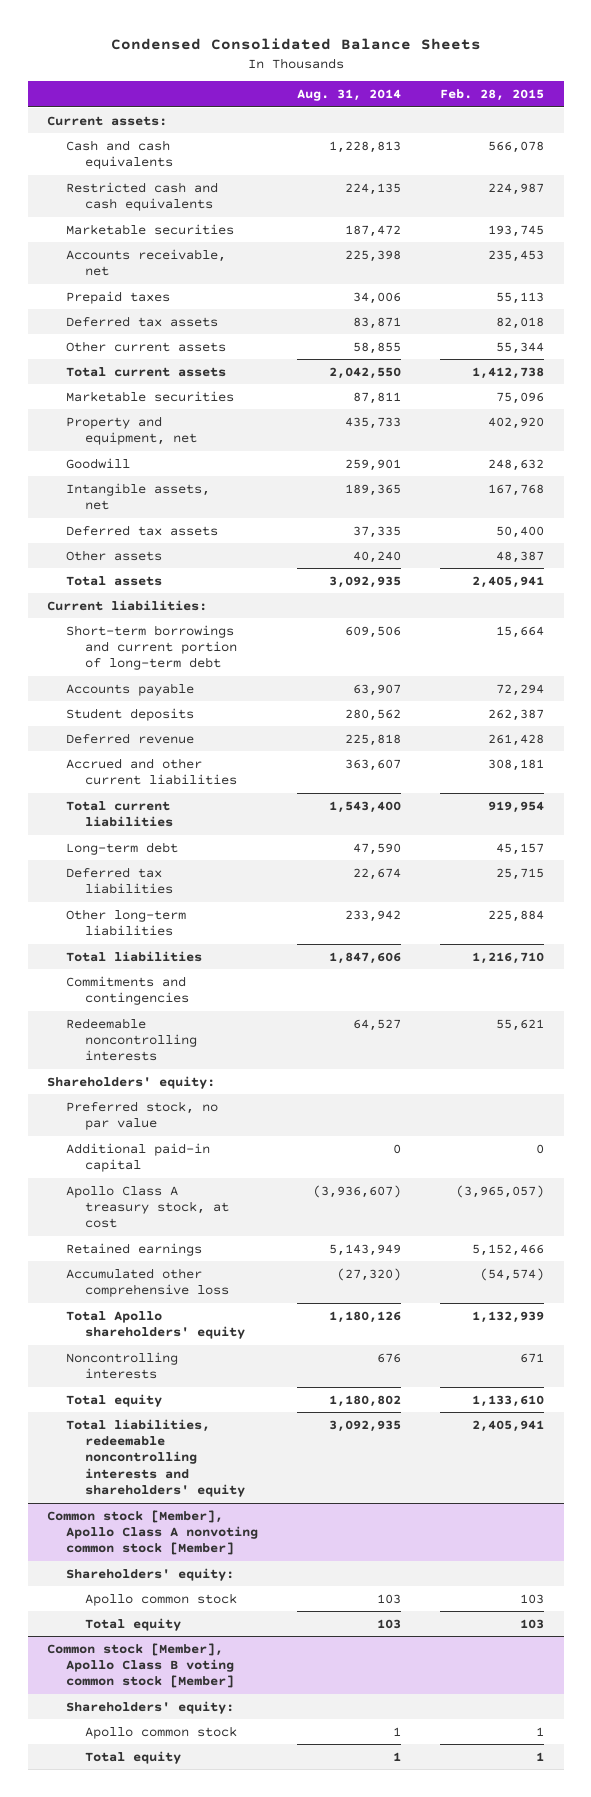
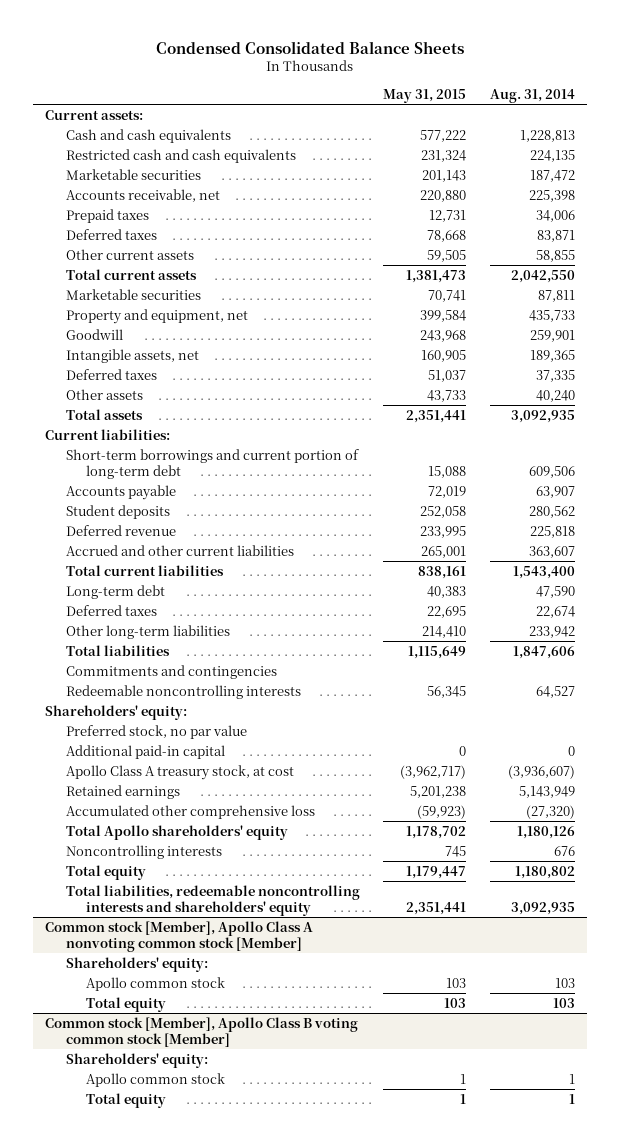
- | Aug. 31, 2014 | Feb. 28, 2015
+ | May 31, 2015 | Aug. 31, 2014
- Deferred tax assets | 83,871 | 82,018
+ Deferred taxes | 78,668 | 83,871
- Deferred tax assets | 37,335 | 50,400
+ Deferred taxes | 51,037 | 37,335
- Deferred tax liabilities | 22,674 | 25,715
+ Deferred taxes | 22,695 | 22,674

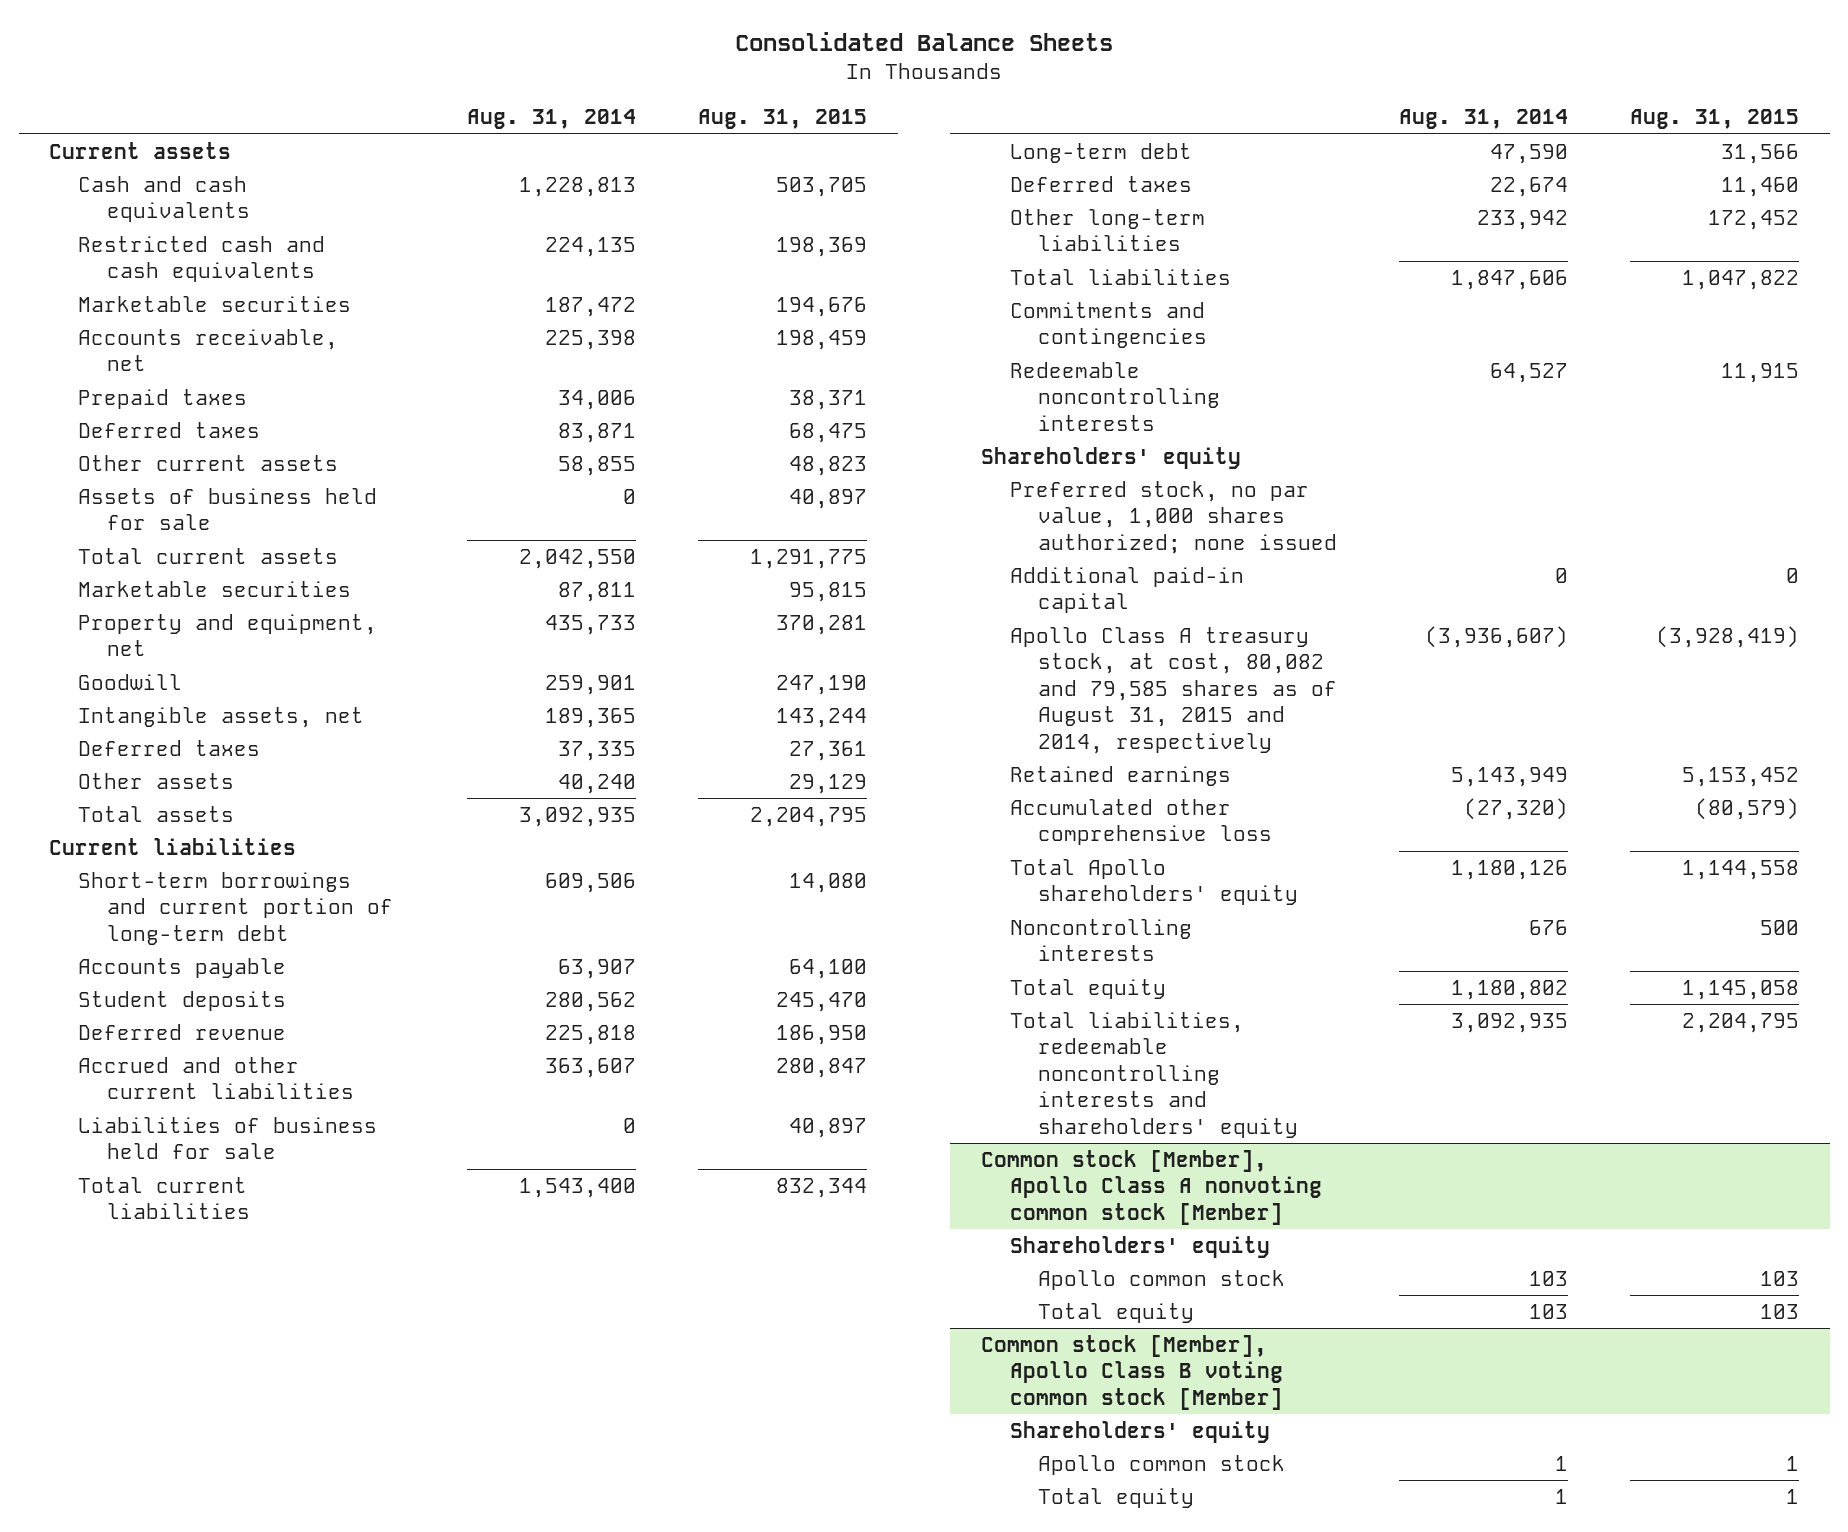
- Condensed Consolidated Balance Sheets
+ Consolidated Balance Sheets
- | May 31, 2015 | Aug. 31, 2014
+ | Aug. 31, 2014 | Aug. 31, 2015
- Current assets:
+ Current assets
+ Assets of business held for sale | 0 | 40,897
- Current liabilities:
+ Current liabilities
+ Liabilities of business held for sale | 0 | 40,897
- Shareholders' equity:
- Preferred stock, no par value
+ Shareholders' equity
+ Preferred stock, no par value, 1,000 shares authorized; none issued
- Apollo Class A treasury stock, at cost | (3,962,717) | (3,936,607)
+ Apollo Class A treasury stock, at cost, 80,082 and 79,585 shares as of August 31, 2015 and 2014, respectively | (3,936,607) | (3,928,419)
@ Common stock [Member], Apollo Class A nonvoting common stock [Member]
- Shareholders' equity:
+ Shareholders' equity
@ Common stock [Member], Apollo Class B voting common stock [Member]
- Shareholders' equity:
+ Shareholders' equity

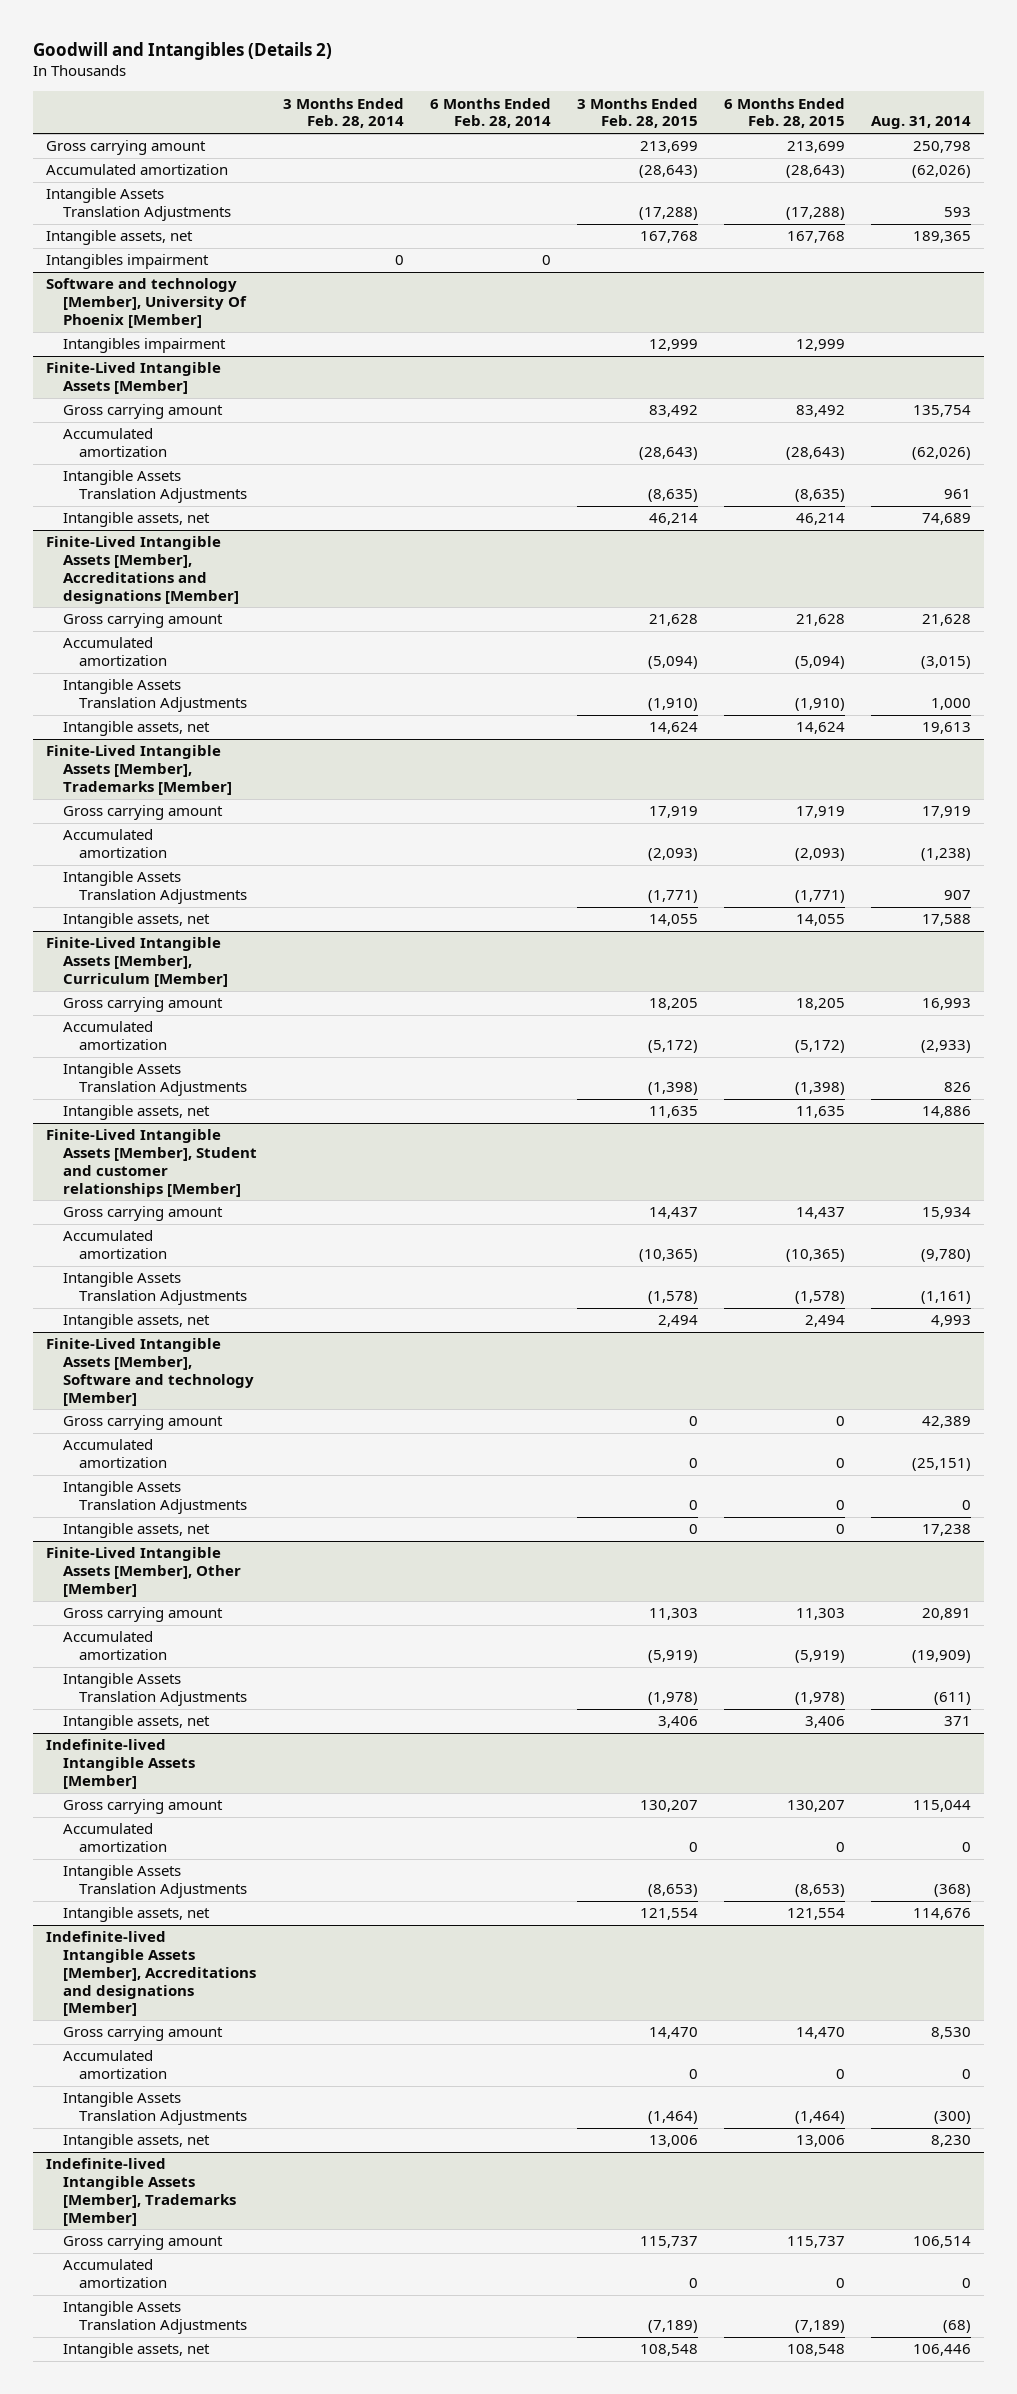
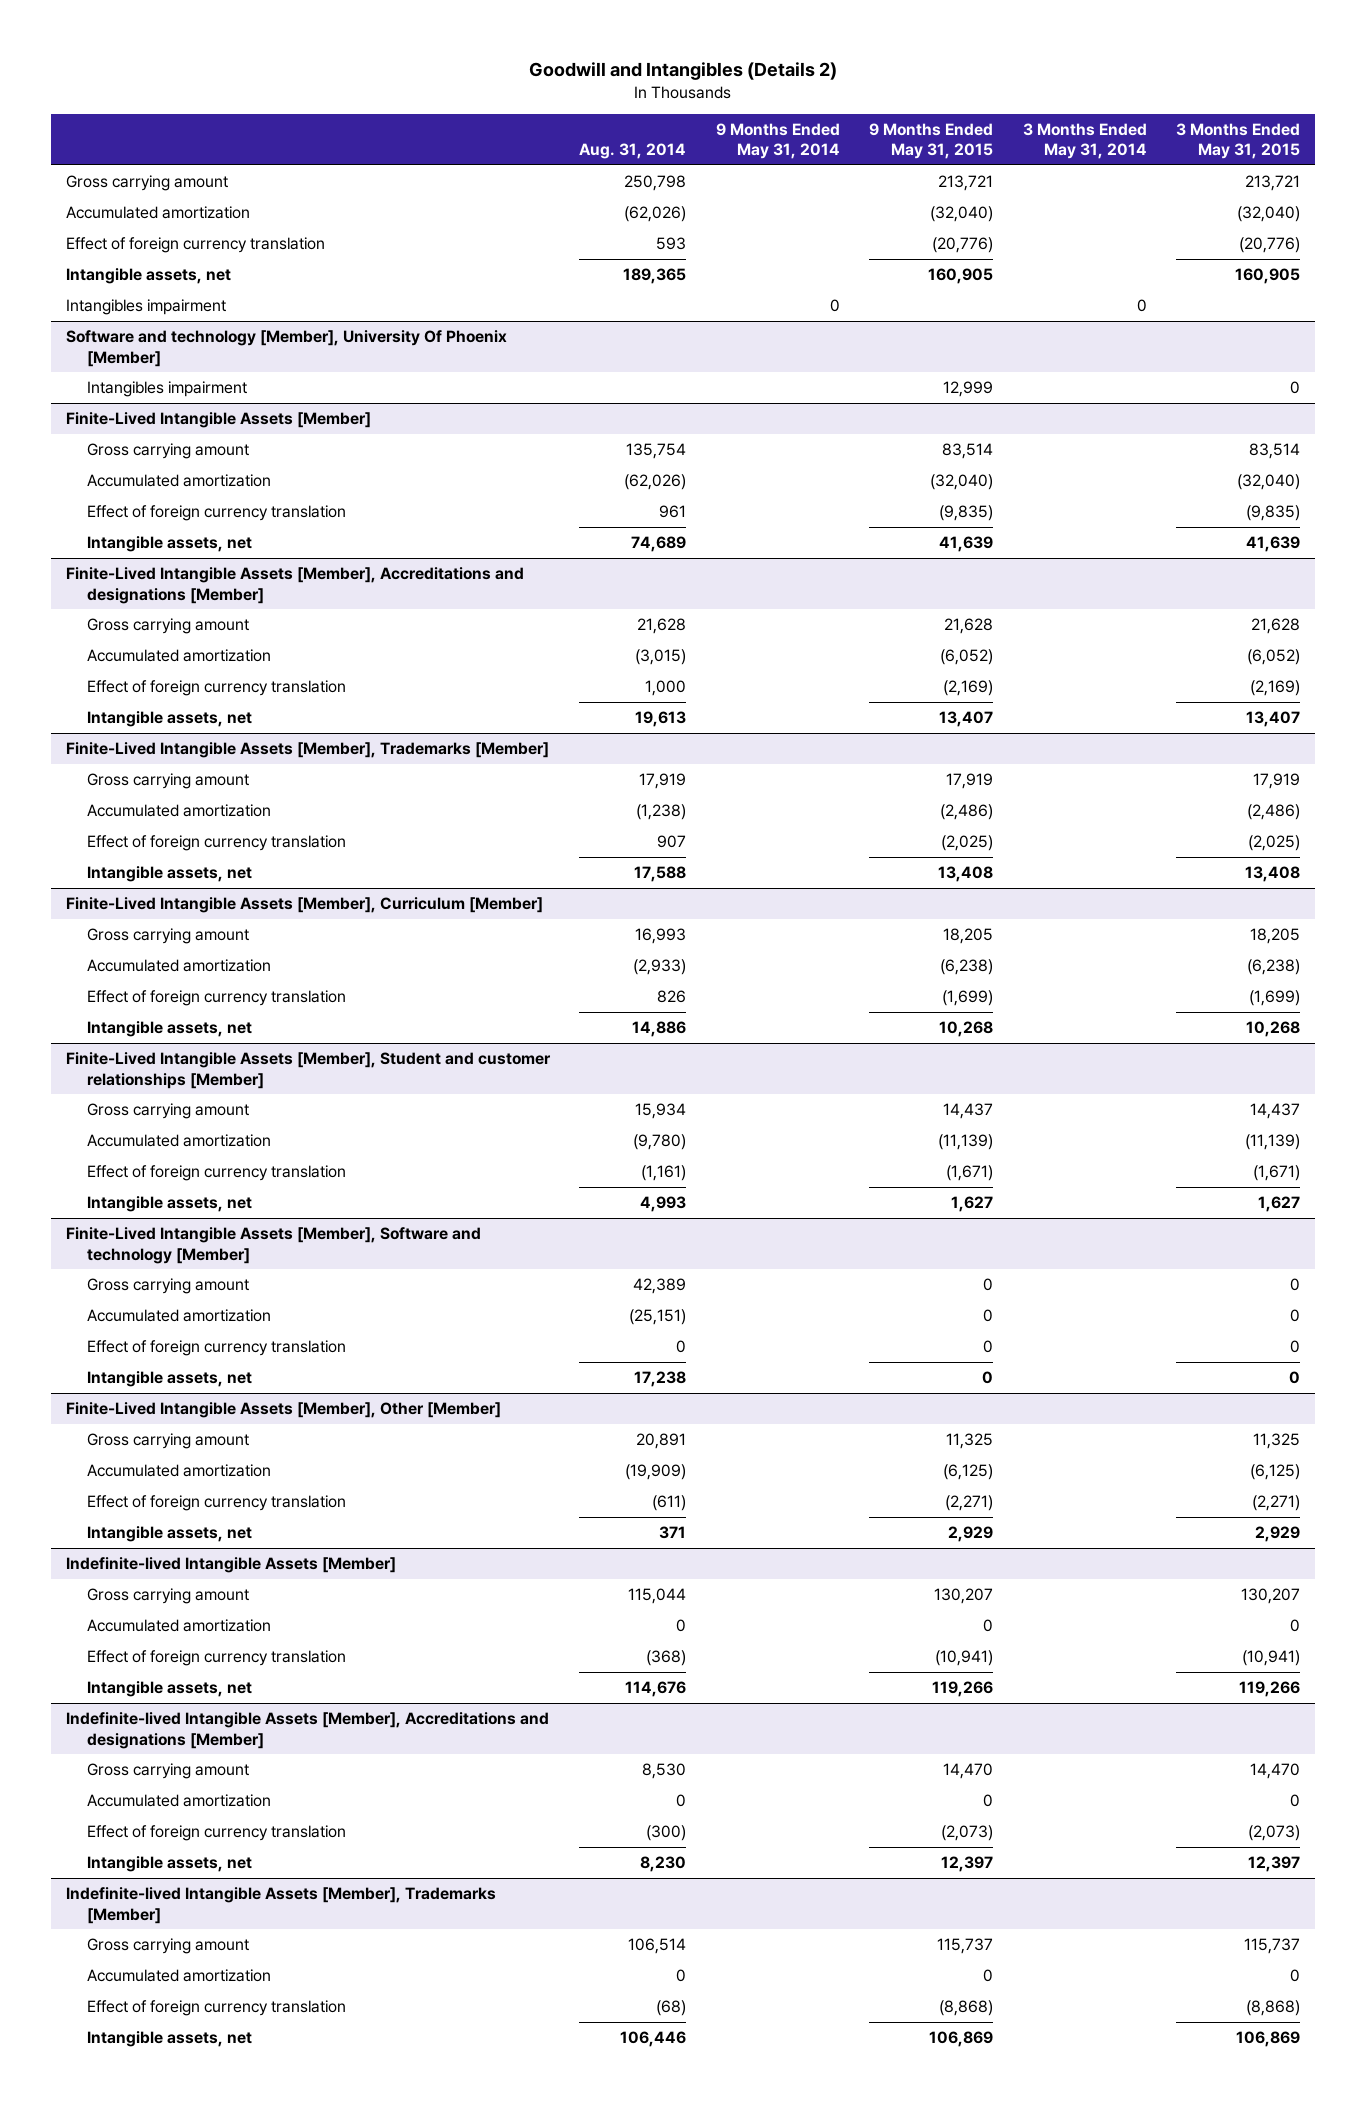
- | 3 Months Ended Feb. 28, 2014 | 6 Months Ended Feb. 28, 2014 | 3 Months Ended Feb. 28, 2015 | 6 Months Ended Feb. 28, 2015 | Aug. 31, 2014
+ | Aug. 31, 2014 | 9 Months Ended May 31, 2014 | 9 Months Ended May 31, 2015 | 3 Months Ended May 31, 2014 | 3 Months Ended May 31, 2015
- Intangible Assets Translation Adjustments | | | (17,288) | (17,288) | 593
+ Effect of foreign currency translation | 593 | | (20,776) | | (20,776)
@ Finite-Lived Intangible Assets [Member]
- Intangible Assets Translation Adjustments | | | (8,635) | (8,635) | 961
+ Effect of foreign currency translation | 961 | | (9,835) | | (9,835)
@ Finite-Lived Intangible Assets [Member], Accreditations and designations [Member]
- Intangible Assets Translation Adjustments | | | (1,910) | (1,910) | 1,000
+ Effect of foreign currency translation | 1,000 | | (2,169) | | (2,169)
@ Finite-Lived Intangible Assets [Member], Trademarks [Member]
- Intangible Assets Translation Adjustments | | | (1,771) | (1,771) | 907
+ Effect of foreign currency translation | 907 | | (2,025) | | (2,025)
@ Finite-Lived Intangible Assets [Member], Curriculum [Member]
- Intangible Assets Translation Adjustments | | | (1,398) | (1,398) | 826
+ Effect of foreign currency translation | 826 | | (1,699) | | (1,699)
@ Finite-Lived Intangible Assets [Member], Student and customer relationships [Member]
- Intangible Assets Translation Adjustments | | | (1,578) | (1,578) | (1,161)
+ Effect of foreign currency translation | (1,161) | | (1,671) | | (1,671)
@ Finite-Lived Intangible Assets [Member], Software and technology [Member]
- Intangible Assets Translation Adjustments | | | 0 | 0 | 0
+ Effect of foreign currency translation | 0 | | 0 | | 0
@ Finite-Lived Intangible Assets [Member], Other [Member]
- Intangible Assets Translation Adjustments | | | (1,978) | (1,978) | (611)
+ Effect of foreign currency translation | (611) | | (2,271) | | (2,271)
@ Indefinite-lived Intangible Assets [Member]
- Intangible Assets Translation Adjustments | | | (8,653) | (8,653) | (368)
+ Effect of foreign currency translation | (368) | | (10,941) | | (10,941)
@ Indefinite-lived Intangible Assets [Member], Accreditations and designations [Member]
- Intangible Assets Translation Adjustments | | | (1,464) | (1,464) | (300)
+ Effect of foreign currency translation | (300) | | (2,073) | | (2,073)
@ Indefinite-lived Intangible Assets [Member], Trademarks [Member]
- Intangible Assets Translation Adjustments | | | (7,189) | (7,189) | (68)
+ Effect of foreign currency translation | (68) | | (8,868) | | (8,868)

